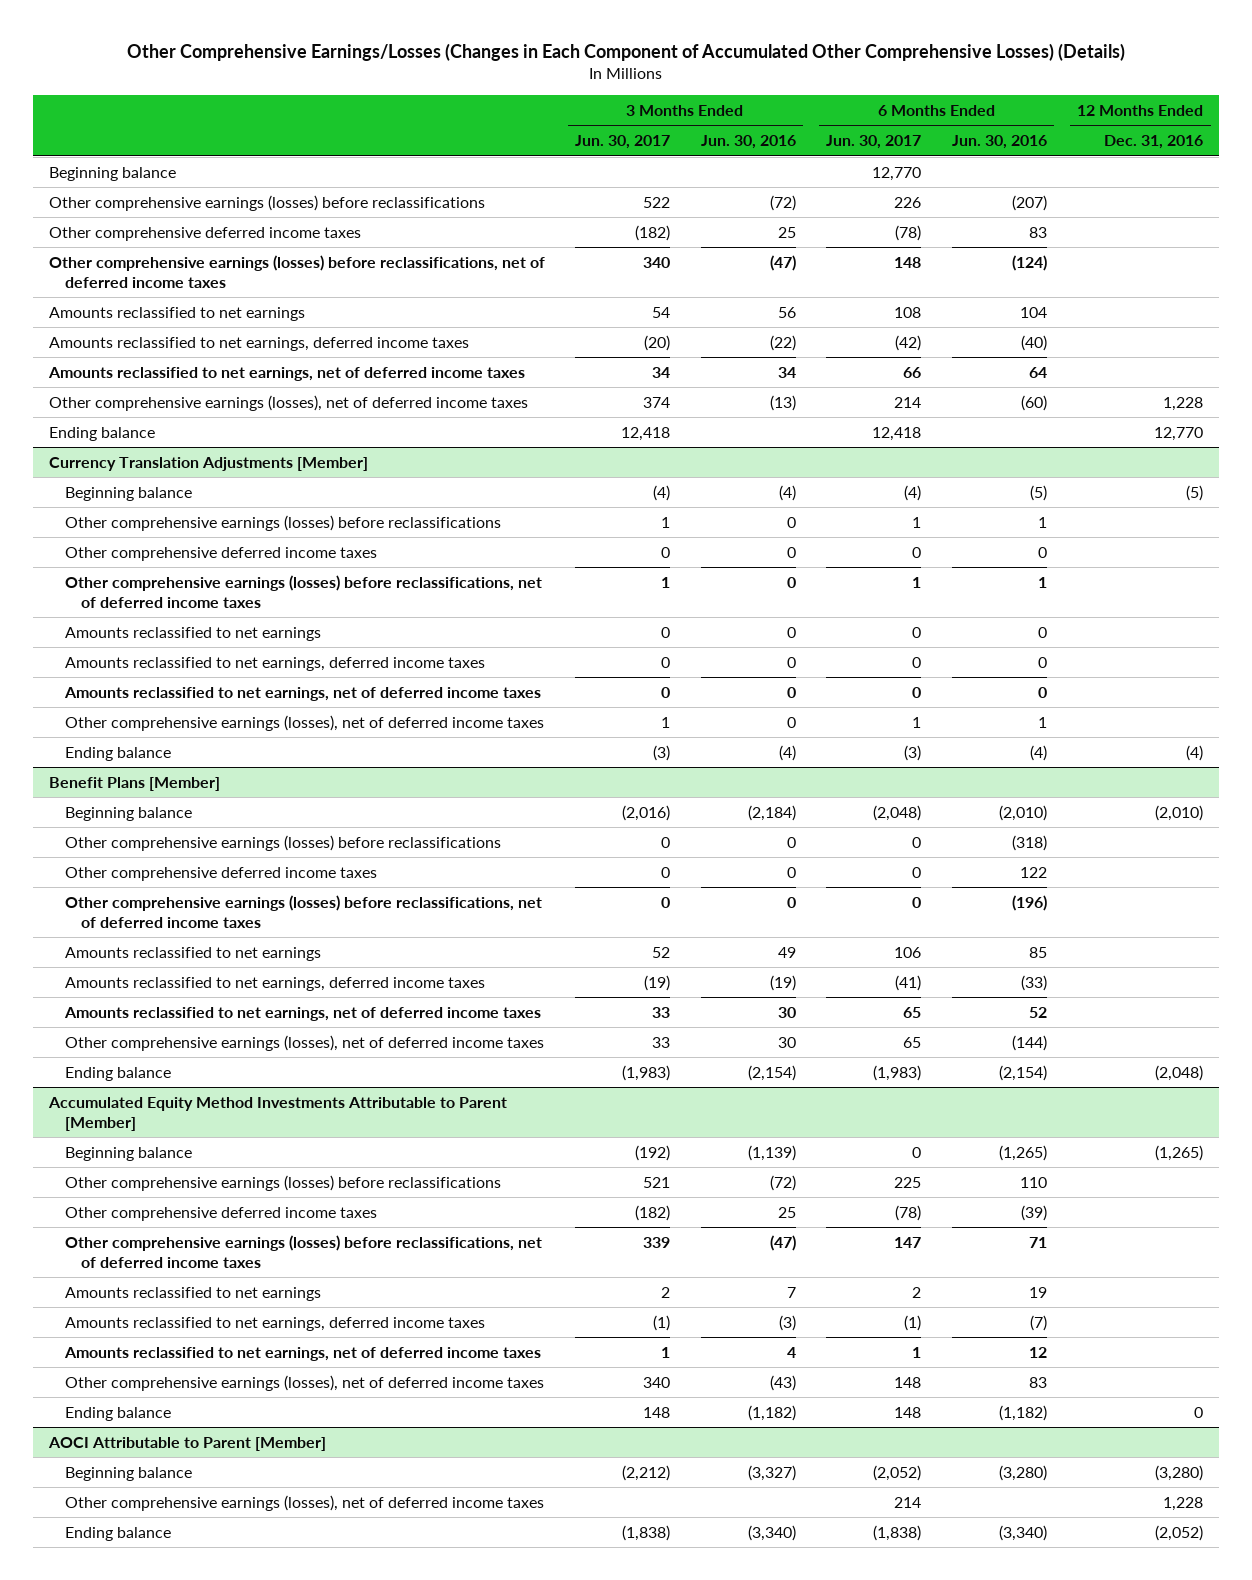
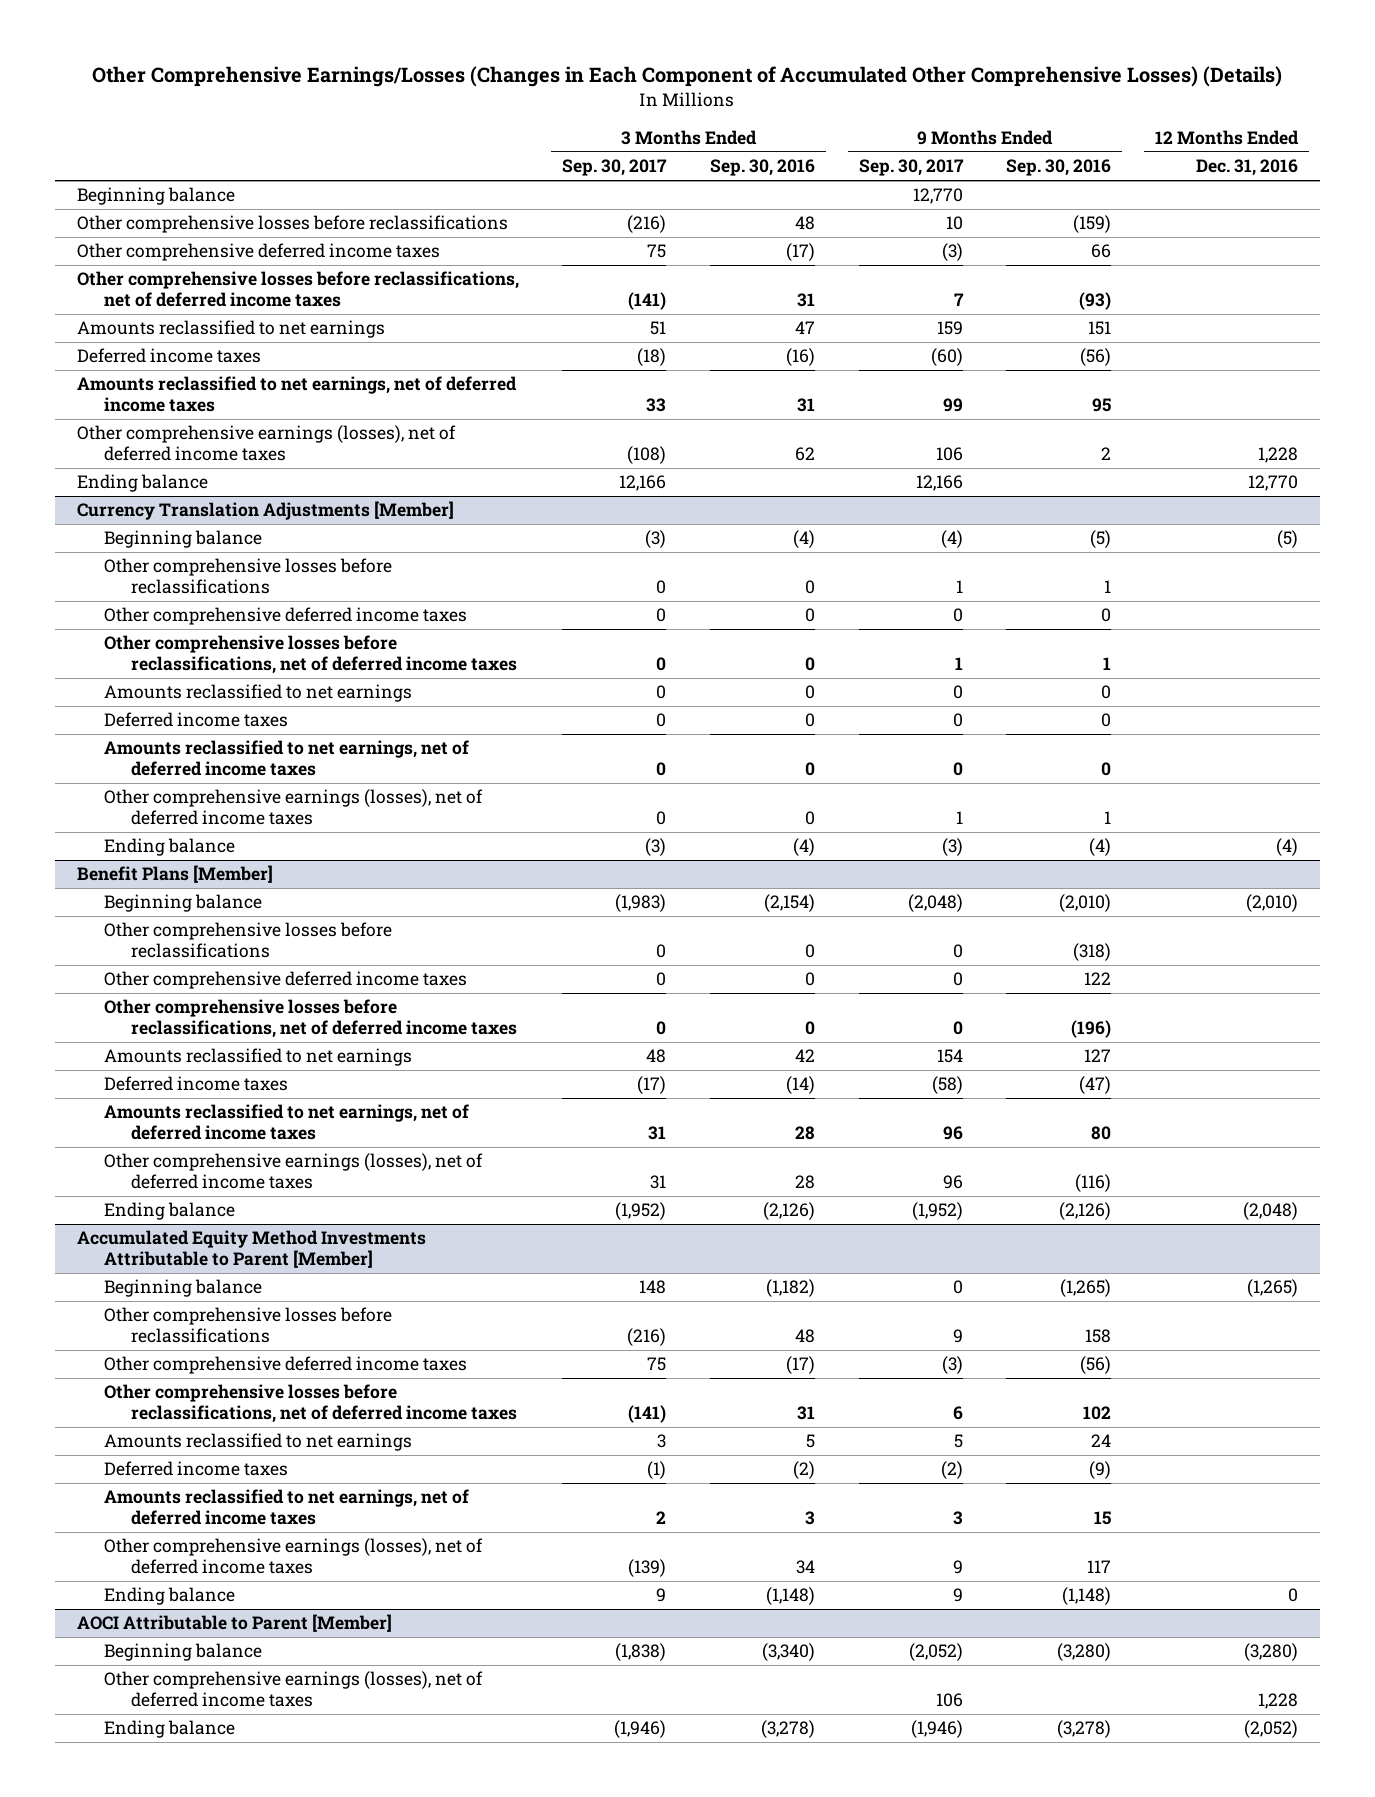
- | 3 Months Ended Jun. 30, 2017 | 3 Months Ended Jun. 30, 2016 | 6 Months Ended Jun. 30, 2017 | 6 Months Ended Jun. 30, 2016 | 12 Months Ended Dec. 31, 2016
+ | 3 Months Ended Sep. 30, 2017 | 3 Months Ended Sep. 30, 2016 | 9 Months Ended Sep. 30, 2017 | 9 Months Ended Sep. 30, 2016 | 12 Months Ended Dec. 31, 2016
- Other comprehensive earnings (losses) before reclassifications | 522 | (72) | 226 | (207) |
+ Other comprehensive losses before reclassifications | (216) | 48 | 10 | (159) |
- Other comprehensive earnings (losses) before reclassifications, net of deferred income taxes | 340 | (47) | 148 | (124) |
+ Other comprehensive losses before reclassifications, net of deferred income taxes | (141) | 31 | 7 | (93) |
- Amounts reclassified to net earnings, deferred income taxes | (20) | (22) | (42) | (40) |
+ Deferred income taxes | (18) | (16) | (60) | (56) |
@ Currency Translation Adjustments [Member]
- Other comprehensive earnings (losses) before reclassifications | 1 | 0 | 1 | 1 |
+ Other comprehensive losses before reclassifications | 0 | 0 | 1 | 1 |
- Other comprehensive earnings (losses) before reclassifications, net of deferred income taxes | 1 | 0 | 1 | 1 |
+ Other comprehensive losses before reclassifications, net of deferred income taxes | 0 | 0 | 1 | 1 |
- Amounts reclassified to net earnings, deferred income taxes | 0 | 0 | 0 | 0 |
+ Deferred income taxes | 0 | 0 | 0 | 0 |
@ Benefit Plans [Member]
- Other comprehensive earnings (losses) before reclassifications | 0 | 0 | 0 | (318) |
+ Other comprehensive losses before reclassifications | 0 | 0 | 0 | (318) |
- Other comprehensive earnings (losses) before reclassifications, net of deferred income taxes | 0 | 0 | 0 | (196) |
+ Other comprehensive losses before reclassifications, net of deferred income taxes | 0 | 0 | 0 | (196) |
- Amounts reclassified to net earnings, deferred income taxes | (19) | (19) | (41) | (33) |
+ Deferred income taxes | (17) | (14) | (58) | (47) |
@ Accumulated Equity Method Investments Attributable to Parent [Member]
- Other comprehensive earnings (losses) before reclassifications | 521 | (72) | 225 | 110 |
+ Other comprehensive losses before reclassifications | (216) | 48 | 9 | 158 |
- Other comprehensive earnings (losses) before reclassifications, net of deferred income taxes | 339 | (47) | 147 | 71 |
+ Other comprehensive losses before reclassifications, net of deferred income taxes | (141) | 31 | 6 | 102 |
- Amounts reclassified to net earnings, deferred income taxes | (1) | (3) | (1) | (7) |
+ Deferred income taxes | (1) | (2) | (2) | (9) |

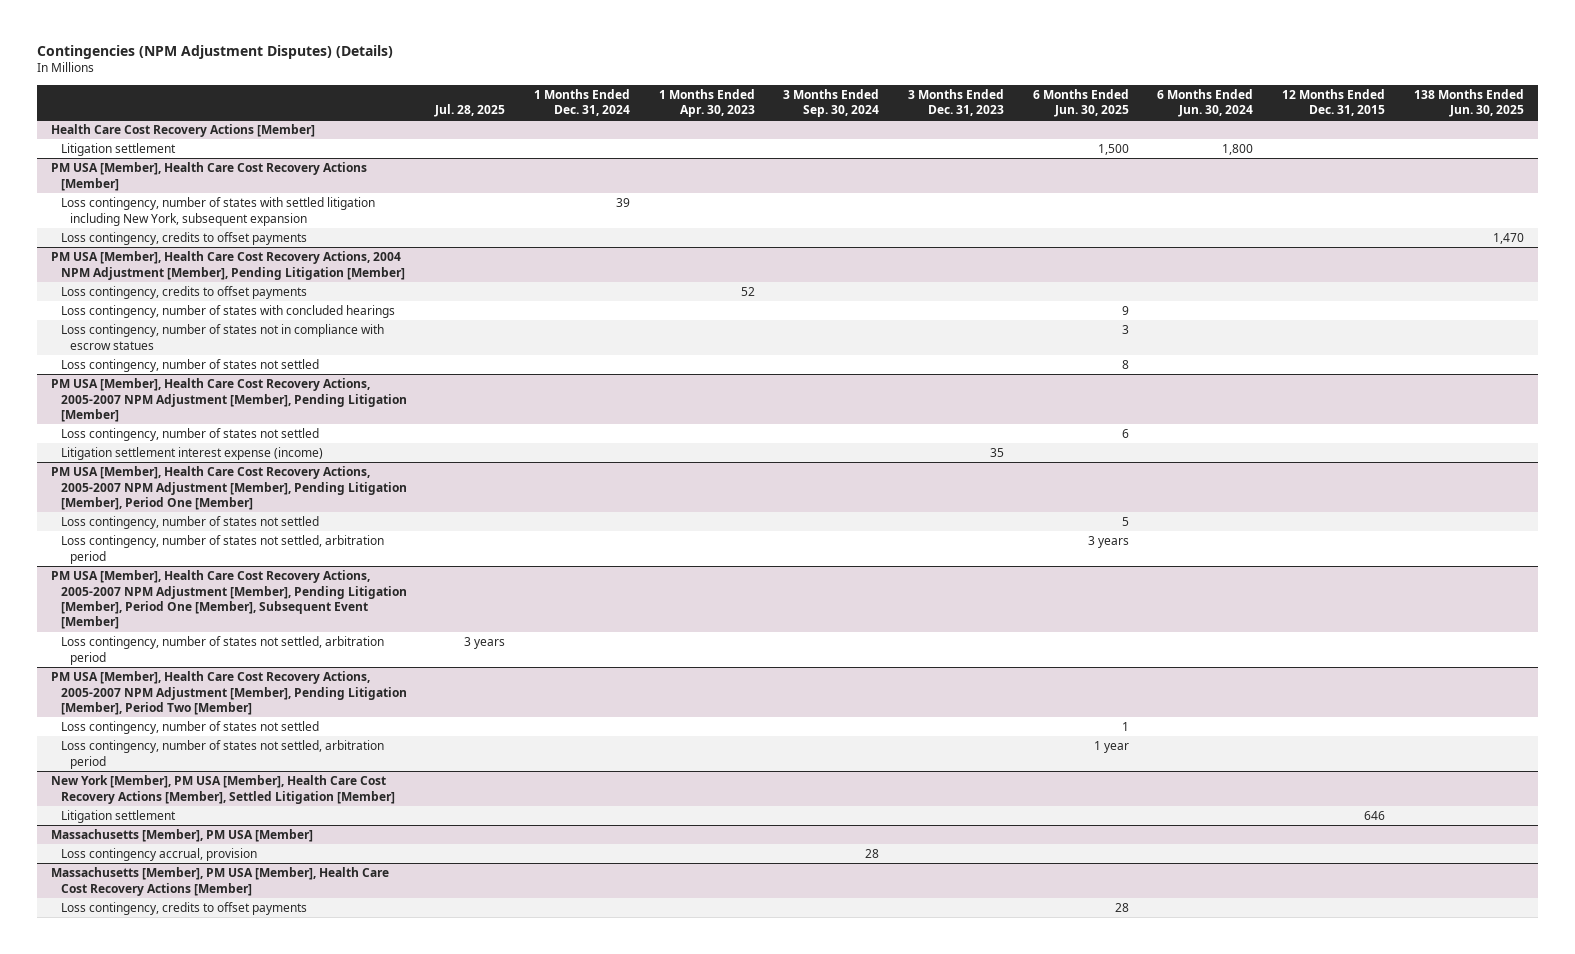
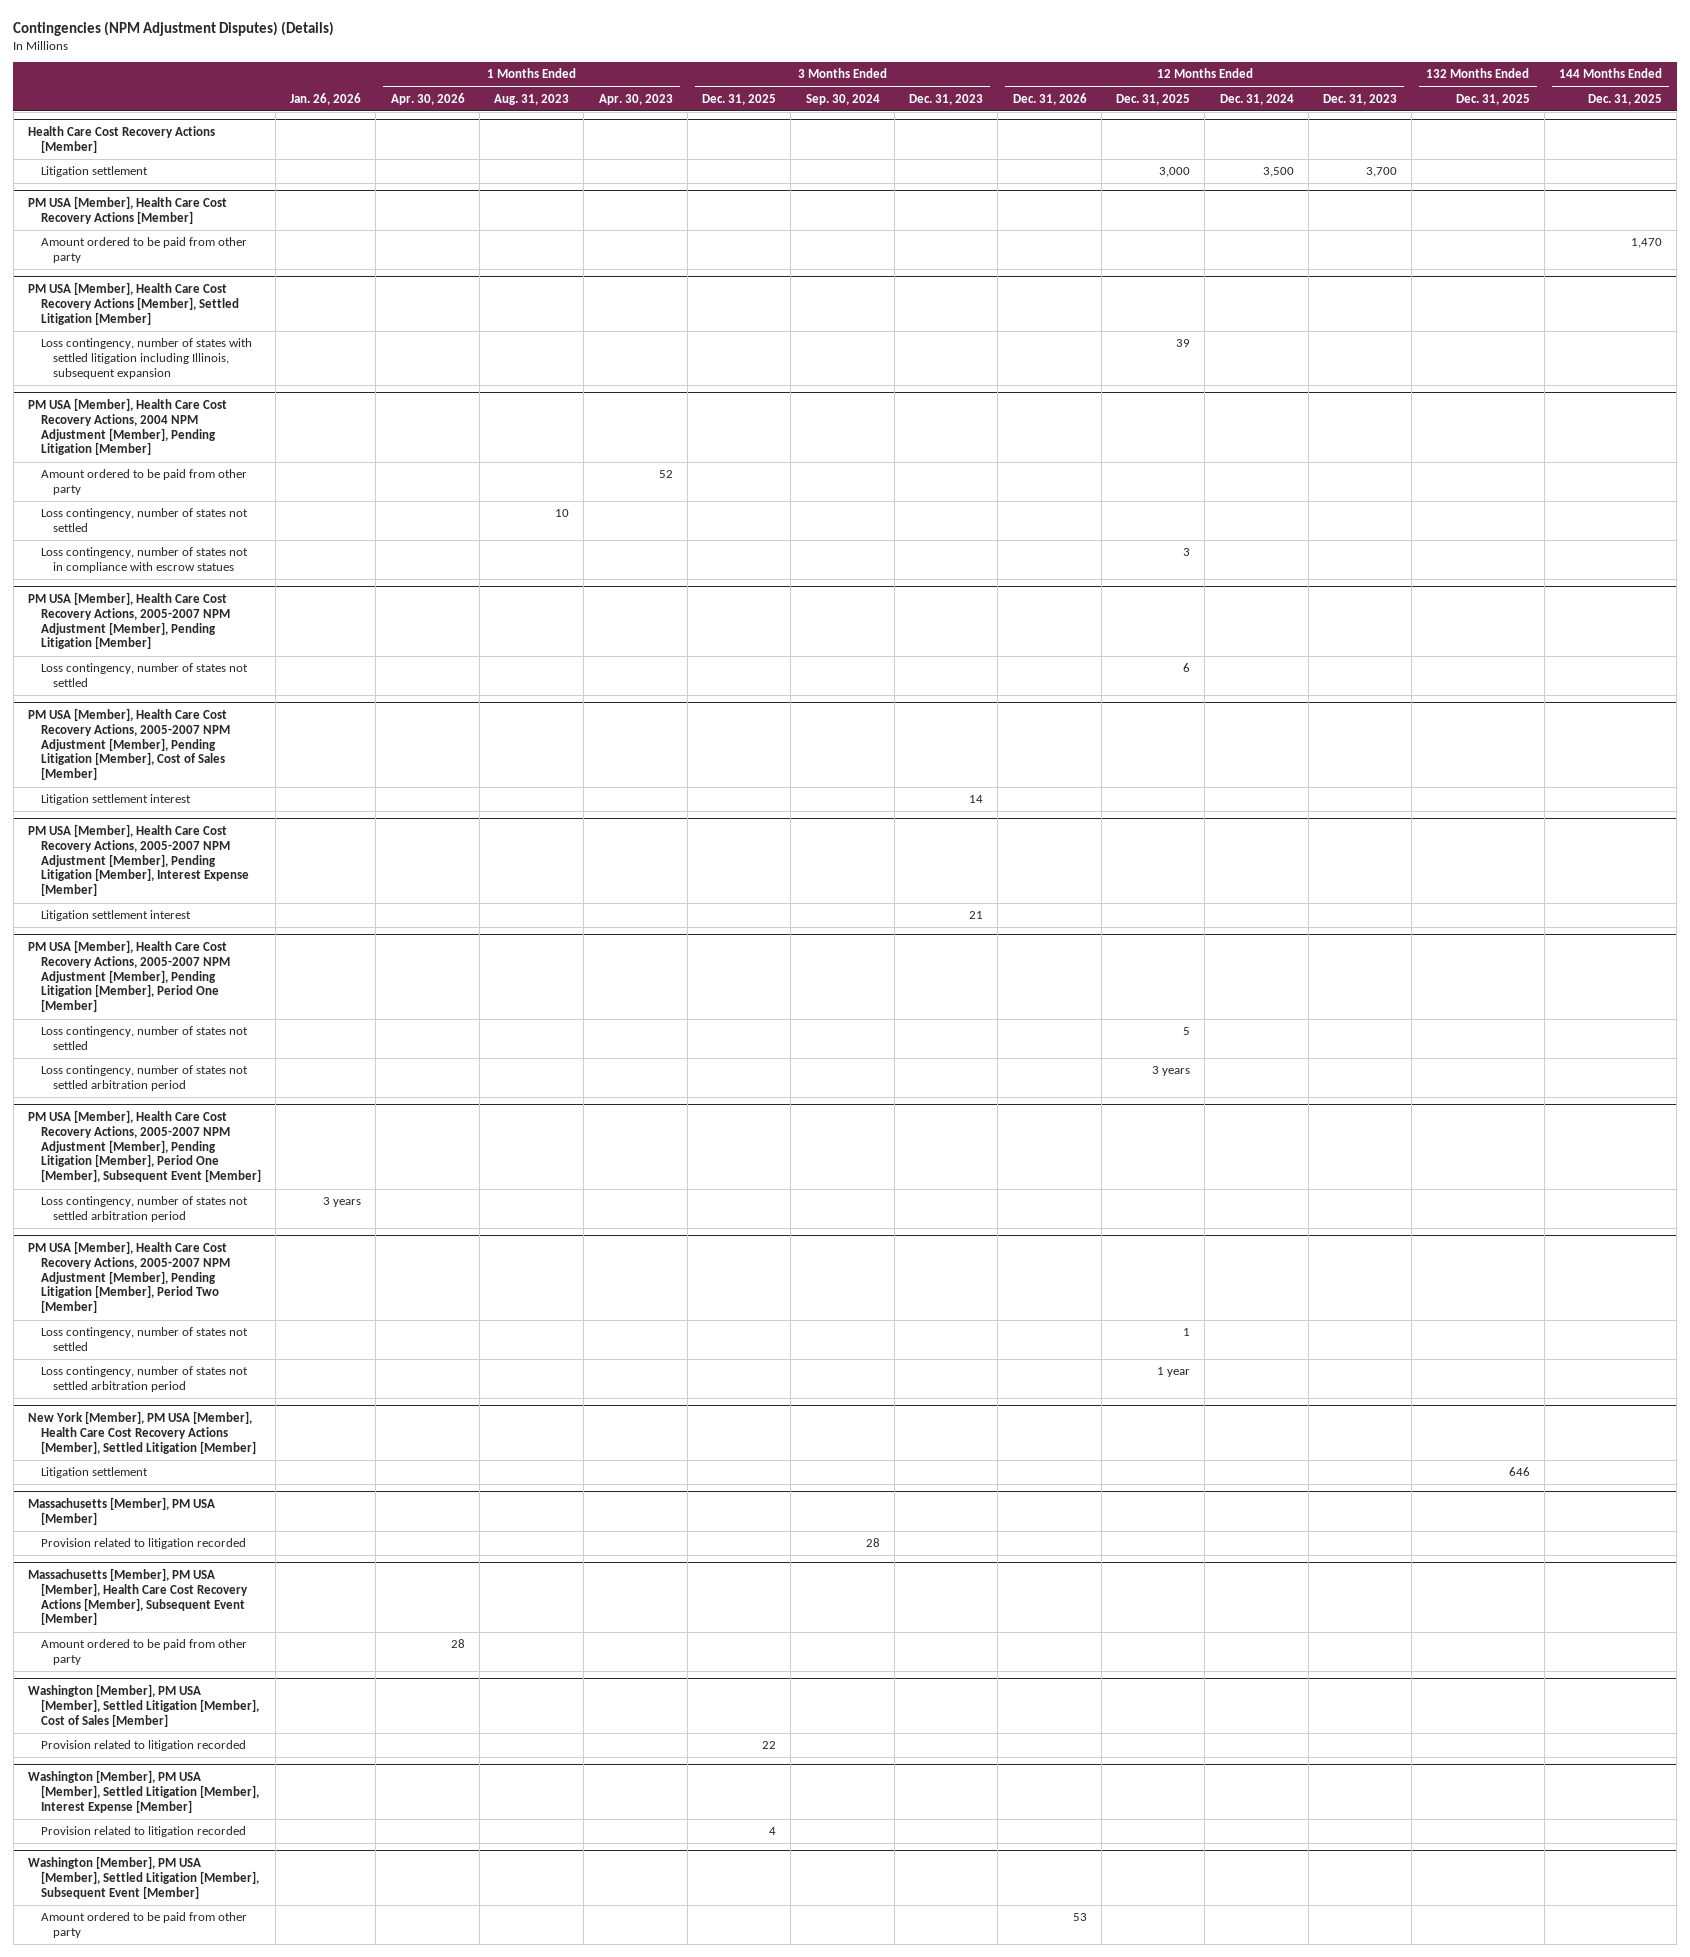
- | Jul. 28, 2025 | 1 Months Ended Dec. 31, 2024 | 1 Months Ended Apr. 30, 2023 | 3 Months Ended Sep. 30, 2024 | 3 Months Ended Dec. 31, 2023 | 6 Months Ended Jun. 30, 2025 | 6 Months Ended Jun. 30, 2024 | 12 Months Ended Dec. 31, 2015 | 138 Months Ended Jun. 30, 2025
+ | Jan. 26, 2026 | 1 Months Ended Apr. 30, 2026 | 1 Months Ended Aug. 31, 2023 | 1 Months Ended Apr. 30, 2023 | 3 Months Ended Dec. 31, 2025 | 3 Months Ended Sep. 30, 2024 | 3 Months Ended Dec. 31, 2023 | 12 Months Ended Dec. 31, 2026 | 12 Months Ended Dec. 31, 2025 | 12 Months Ended Dec. 31, 2024 | 12 Months Ended Dec. 31, 2023 | 132 Months Ended Dec. 31, 2025 | 144 Months Ended Dec. 31, 2025
@ PM USA [Member], Health Care Cost Recovery Actions [Member]
- Loss contingency, number of states with settled litigation including New York, subsequent expansion | | 39 | | | | | | |
- Loss contingency, credits to offset payments | | | | | | | | | 1,470
+ Amount ordered to be paid from other party | | | | | | | | | | | | | 1,470
+ PM USA [Member], Health Care Cost Recovery Actions [Member], Settled Litigation [Member]
+ Loss contingency, number of states with settled litigation including Illinois, subsequent expansion | | | | | | | | | 39 | | | |
@ PM USA [Member], Health Care Cost Recovery Actions, 2004 NPM Adjustment [Member], Pending Litigation [Member]
- Loss contingency, credits to offset payments | | | 52 | | | | | |
- Loss contingency, number of states with concluded hearings | | | | | | 9 | | |
+ Amount ordered to be paid from other party | | | | 52 | | | | | | | | |
moved down: Loss contingency, number of states not in compliance with escrow statues | | | | | | | | | 3 | | | |
@ PM USA [Member], Health Care Cost Recovery Actions, 2005-2007 NPM Adjustment [Member], Pending Litigation [Member]
- Litigation settlement interest expense (income) | | | | | 35 | | | |
+ PM USA [Member], Health Care Cost Recovery Actions, 2005-2007 NPM Adjustment [Member], Pending Litigation [Member], Cost of Sales [Member]
+ Litigation settlement interest | | | | | | | 14 | | | | | |
+ PM USA [Member], Health Care Cost Recovery Actions, 2005-2007 NPM Adjustment [Member], Pending Litigation [Member], Interest Expense [Member]
+ Litigation settlement interest | | | | | | | 21 | | | | | |
@ PM USA [Member], Health Care Cost Recovery Actions, 2005-2007 NPM Adjustment [Member], Pending Litigation [Member], Period One [Member]
- Loss contingency, number of states not settled, arbitration period | | | | | | 3 years | | |
+ Loss contingency, number of states not settled arbitration period | | | | | | | | | 3 years | | | |
@ PM USA [Member], Health Care Cost Recovery Actions, 2005-2007 NPM Adjustment [Member], Pending Litigation [Member], Period One [Member], Subsequent Event [Member]
- Loss contingency, number of states not settled, arbitration period | 3 years | | | | | | | |
+ Loss contingency, number of states not settled arbitration period | 3 years | | | | | | | | | | | |
@ PM USA [Member], Health Care Cost Recovery Actions, 2005-2007 NPM Adjustment [Member], Pending Litigation [Member], Period Two [Member]
- Loss contingency, number of states not settled, arbitration period | | | | | | 1 year | | |
+ Loss contingency, number of states not settled arbitration period | | | | | | | | | 1 year | | | |
@ Massachusetts [Member], PM USA [Member]
- Loss contingency accrual, provision | | | | 28 | | | | |
- Massachusetts [Member], PM USA [Member], Health Care Cost Recovery Actions [Member]
- Loss contingency, credits to offset payments | | | | | | 28 | | |
@ Massachusetts [Member], PM USA [Member]
+ Provision related to litigation recorded | | | | | | 28 | | | | | | |
+ Massachusetts [Member], PM USA [Member], Health Care Cost Recovery Actions [Member], Subsequent Event [Member]
+ Amount ordered to be paid from other party | | 28 | | | | | | | | | | |
+ Washington [Member], PM USA [Member], Settled Litigation [Member], Cost of Sales [Member]
+ Provision related to litigation recorded | | | | | 22 | | | | | | | |
+ Washington [Member], PM USA [Member], Settled Litigation [Member], Interest Expense [Member]
+ Provision related to litigation recorded | | | | | 4 | | | | | | | |
+ Washington [Member], PM USA [Member], Settled Litigation [Member], Subsequent Event [Member]
+ Amount ordered to be paid from other party | | | | | | | | 53 | | | | |

